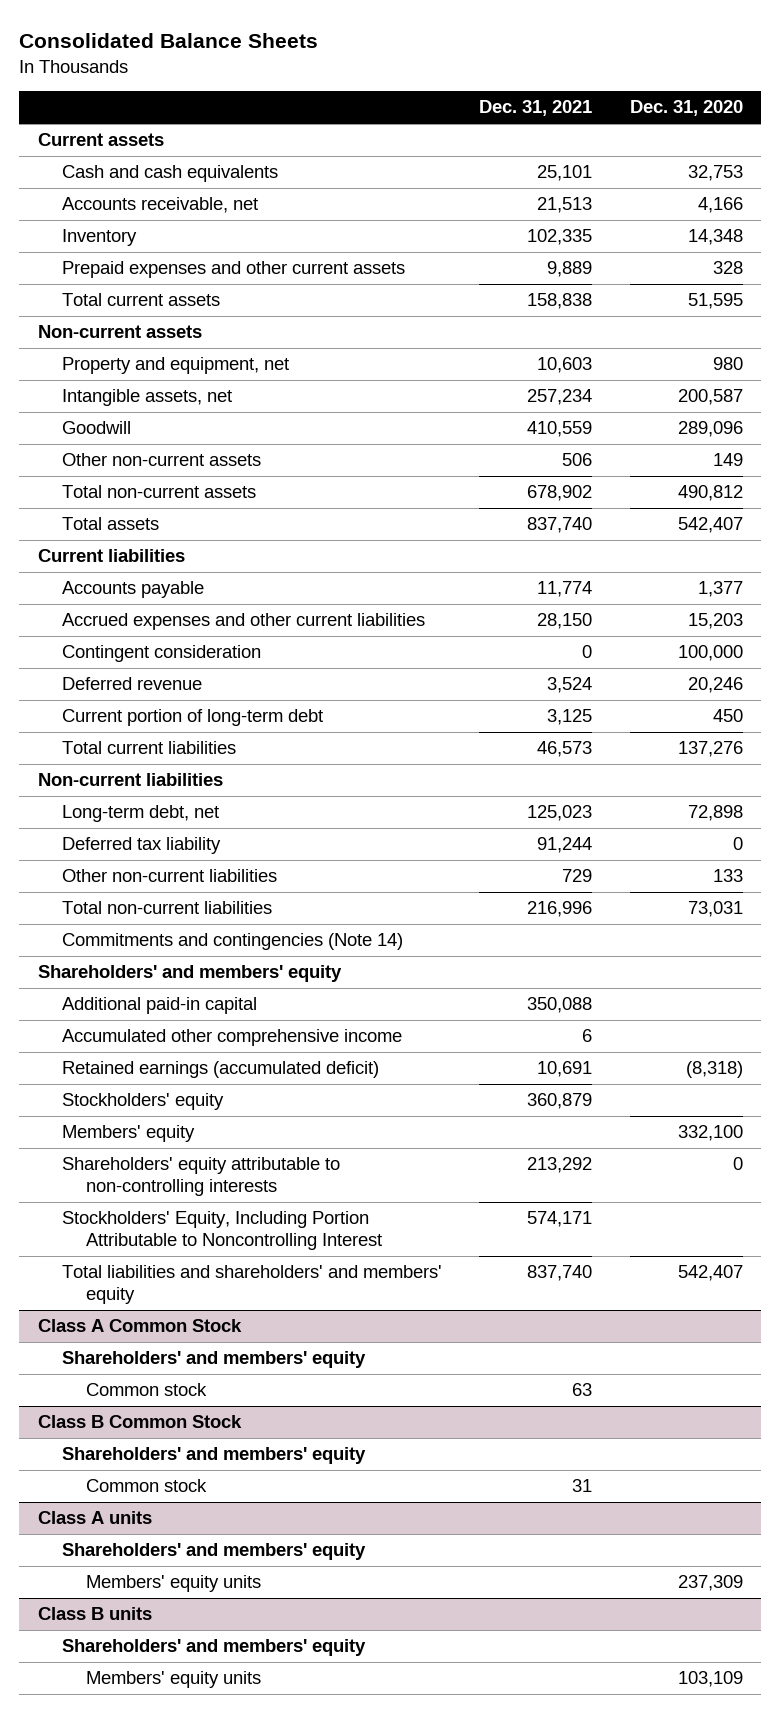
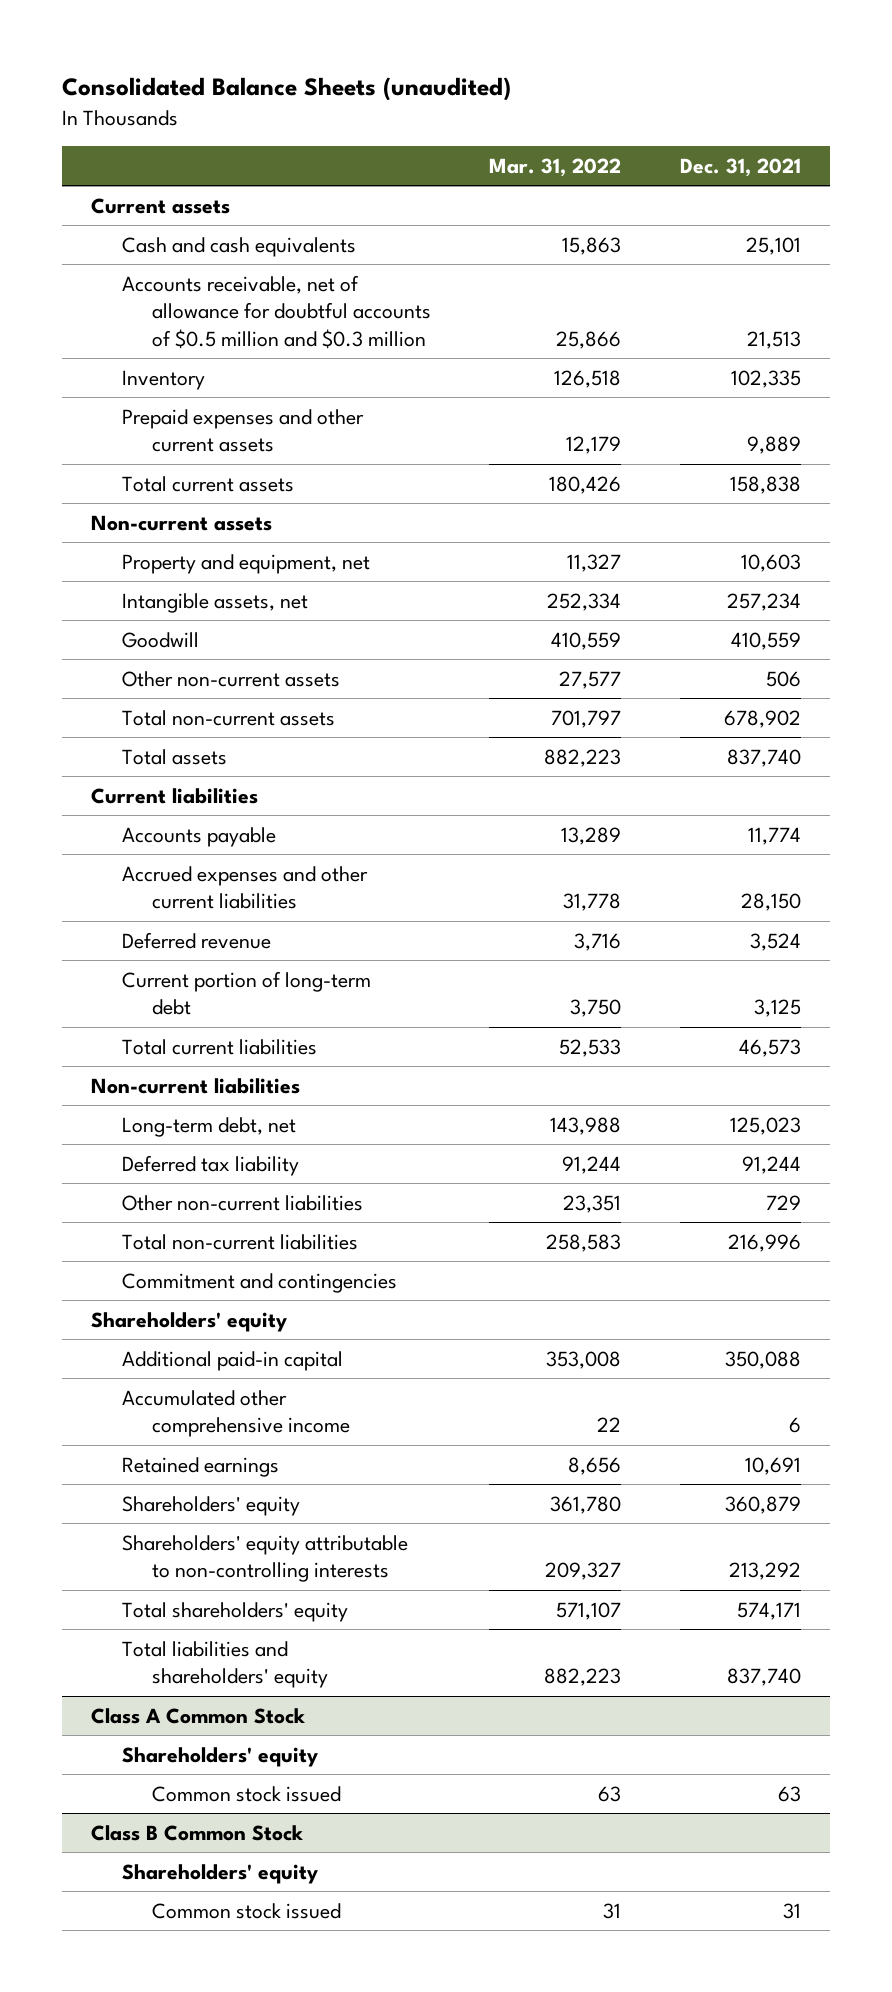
- Consolidated Balance Sheets
+ Consolidated Balance Sheets (unaudited)
- | Dec. 31, 2021 | Dec. 31, 2020
+ | Mar. 31, 2022 | Dec. 31, 2021
- Accounts receivable, net | 21,513 | 4,166
+ Accounts receivable, net of allowance for doubtful accounts of $0.5 million and $0.3 million | 25,866 | 21,513
- Contingent consideration | 0 | 100,000
- Commitments and contingencies (Note 14)
- Shareholders' and members' equity
+ Commitment and contingencies
+ Shareholders' equity
- Retained earnings (accumulated deficit) | 10,691 | (8,318)
- Stockholders' equity | 360,879 |
- Members' equity | | 332,100
+ Retained earnings | 8,656 | 10,691
+ Shareholders' equity | 361,780 | 360,879
- Stockholders' Equity, Including Portion Attributable to Noncontrolling Interest | 574,171 |
- Total liabilities and shareholders' and members' equity | 837,740 | 542,407
+ Total shareholders' equity | 571,107 | 574,171
+ Total liabilities and shareholders' equity | 882,223 | 837,740
@ Class A Common Stock
- Shareholders' and members' equity
- Common stock | 63 |
+ Shareholders' equity
+ Common stock issued | 63 | 63
@ Class B Common Stock
- Shareholders' and members' equity
- Common stock | 31 |
- Class A units
- Shareholders' and members' equity
- Members' equity units | | 237,309
- Class B units
- Shareholders' and members' equity
- Members' equity units | | 103,109
@ Class B Common Stock
+ Shareholders' equity
+ Common stock issued | 31 | 31

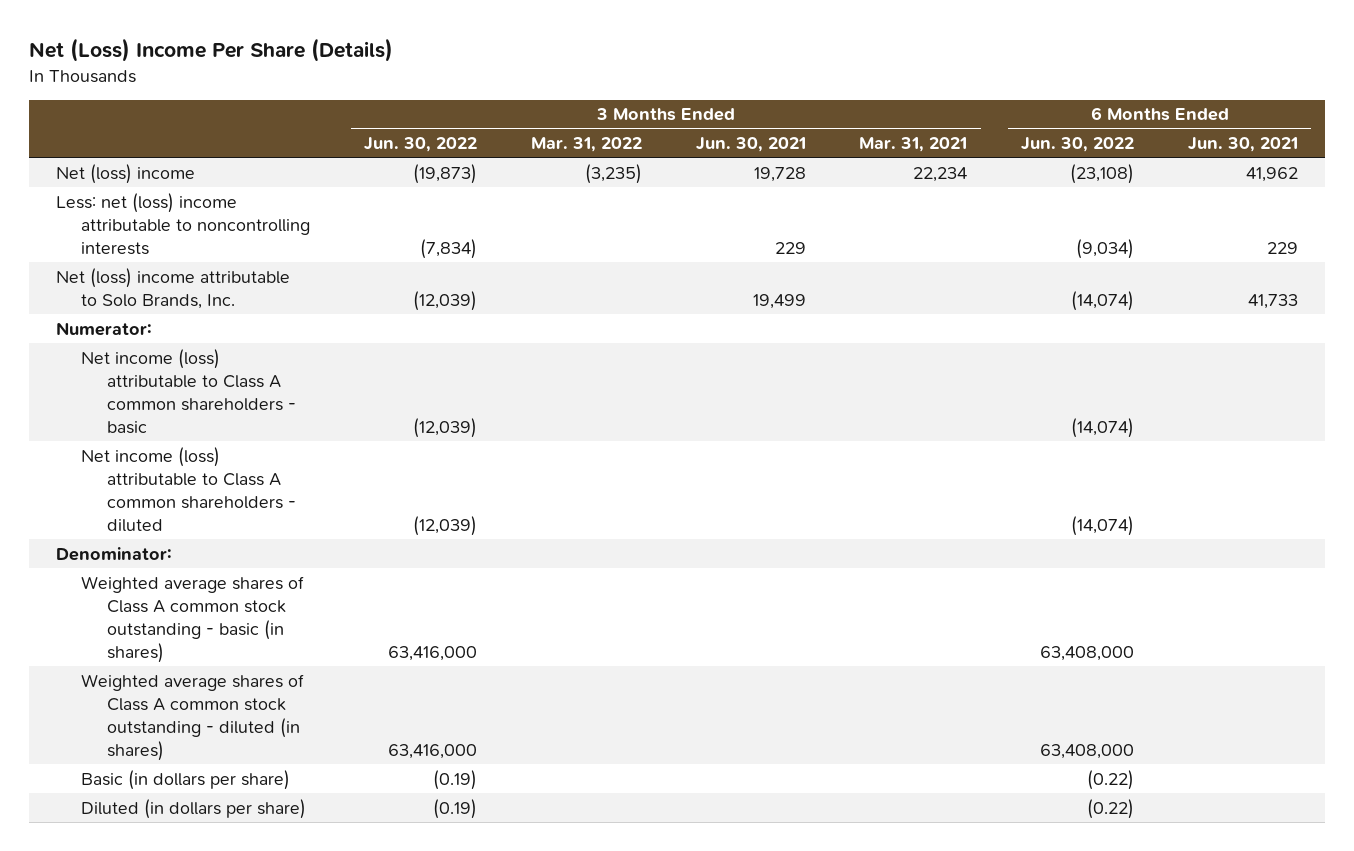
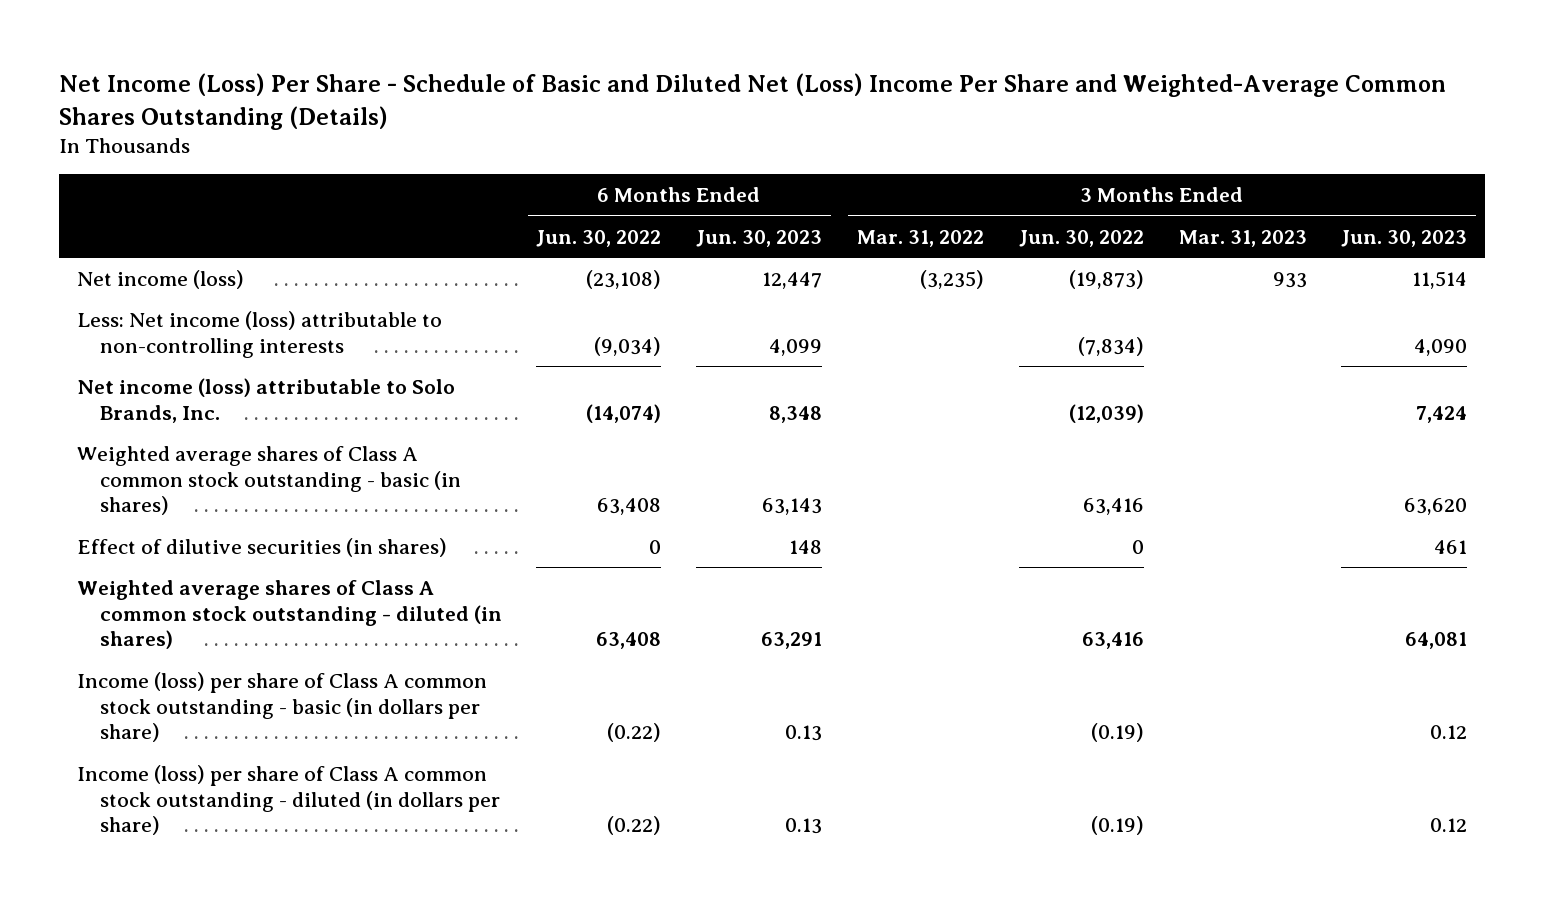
- Net (Loss) Income Per Share (Details)
+ Net Income (Loss) Per Share - Schedule of Basic and Diluted Net (Loss) Income Per Share and Weighted-Average Common Shares Outstanding (Details)
- | 3 Months Ended Jun. 30, 2022 | 3 Months Ended Mar. 31, 2022 | 3 Months Ended Jun. 30, 2021 | 3 Months Ended Mar. 31, 2021 | 6 Months Ended Jun. 30, 2022 | 6 Months Ended Jun. 30, 2021
+ | 6 Months Ended Jun. 30, 2022 | 6 Months Ended Jun. 30, 2023 | 3 Months Ended Mar. 31, 2022 | 3 Months Ended Jun. 30, 2022 | 3 Months Ended Mar. 31, 2023 | 3 Months Ended Jun. 30, 2023
- Net (loss) income | (19,873) | (3,235) | 19,728 | 22,234 | (23,108) | 41,962
- Less: net (loss) income attributable to noncontrolling interests | (7,834) | | 229 | | (9,034) | 229
- Net (loss) income attributable to Solo Brands, Inc. | (12,039) | | 19,499 | | (14,074) | 41,733
- Numerator:
- Net income (loss) attributable to Class A common shareholders - basic | (12,039) | | | | (14,074) |
- Net income (loss) attributable to Class A common shareholders - diluted | (12,039) | | | | (14,074) |
- Denominator:
- Weighted average shares of Class A common stock outstanding - basic (in shares) | 63,416,000 | | | | 63,408,000 |
- Weighted average shares of Class A common stock outstanding - diluted (in shares) | 63,416,000 | | | | 63,408,000 |
- Basic (in dollars per share) | (0.19) | | | | (0.22) |
- Diluted (in dollars per share) | (0.19) | | | | (0.22) |
+ Net income (loss) | (23,108) | 12,447 | (3,235) | (19,873) | 933 | 11,514
+ Less: Net income (loss) attributable to non-controlling interests | (9,034) | 4,099 | | (7,834) | | 4,090
+ Net income (loss) attributable to Solo Brands, Inc. | (14,074) | 8,348 | | (12,039) | | 7,424
+ Weighted average shares of Class A common stock outstanding - basic (in shares) | 63,408 | 63,143 | | 63,416 | | 63,620
+ Effect of dilutive securities (in shares) | 0 | 148 | | 0 | | 461
+ Weighted average shares of Class A common stock outstanding - diluted (in shares) | 63,408 | 63,291 | | 63,416 | | 64,081
+ Income (loss) per share of Class A common stock outstanding - basic (in dollars per share) | (0.22) | 0.13 | | (0.19) | | 0.12
+ Income (loss) per share of Class A common stock outstanding - diluted (in dollars per share) | (0.22) | 0.13 | | (0.19) | | 0.12

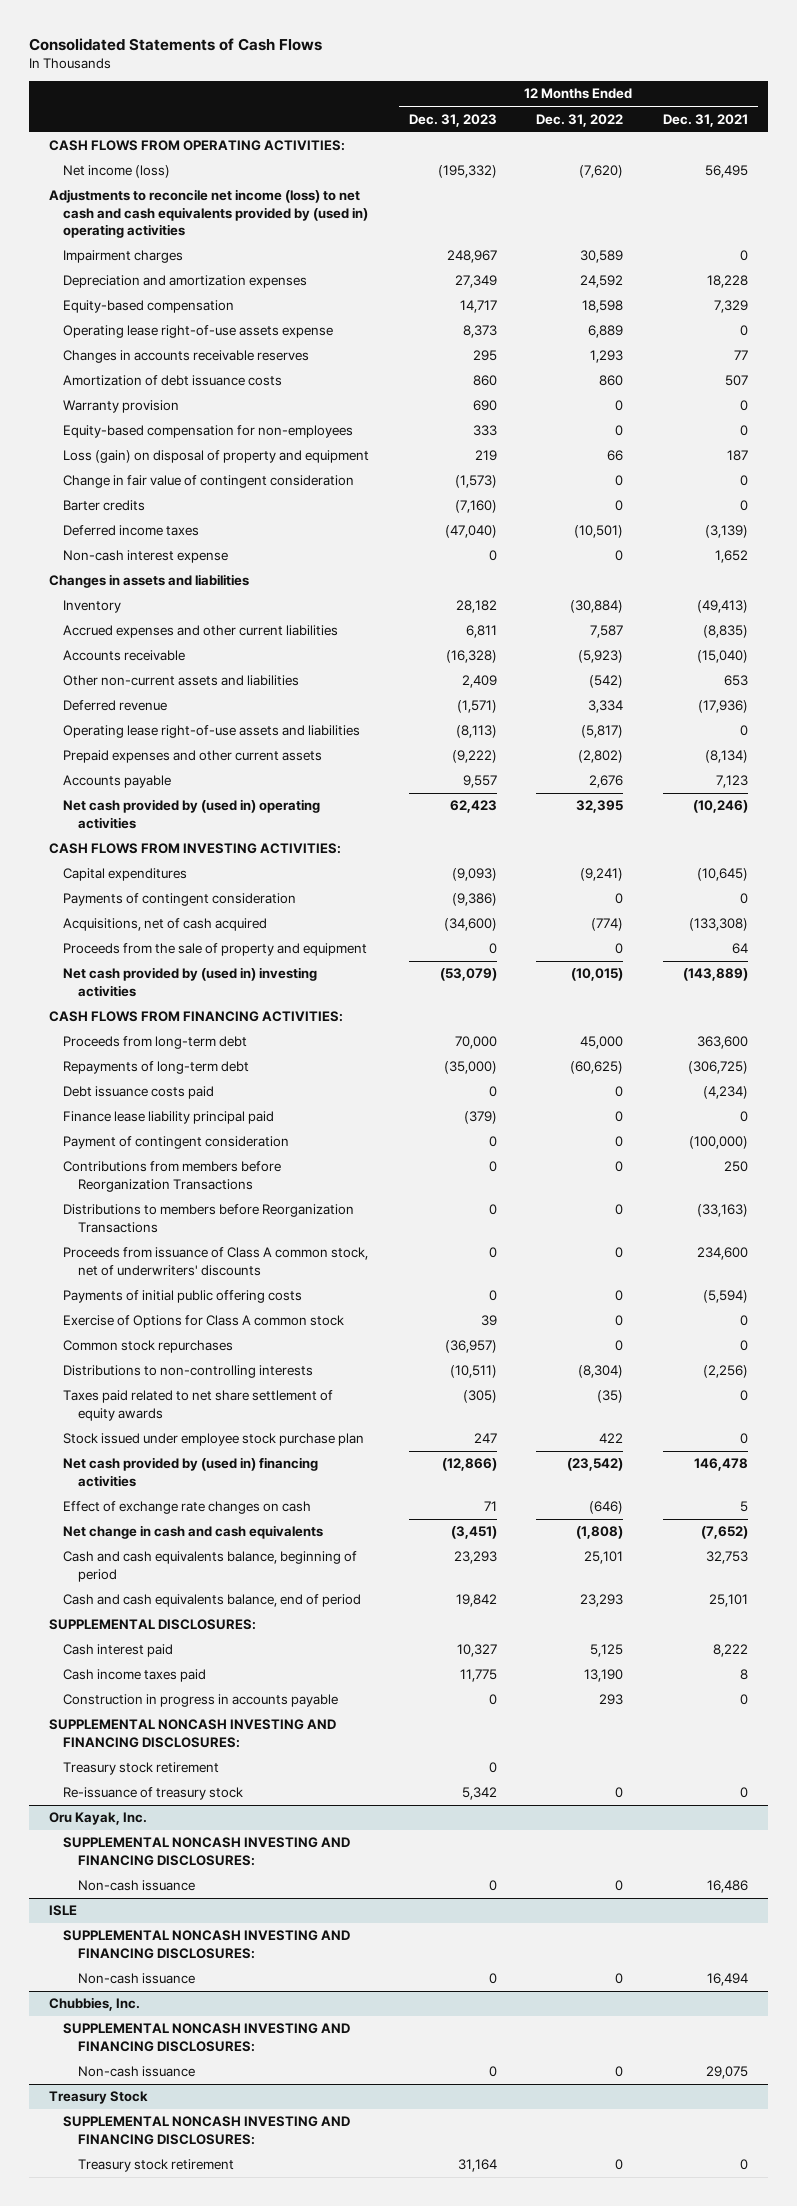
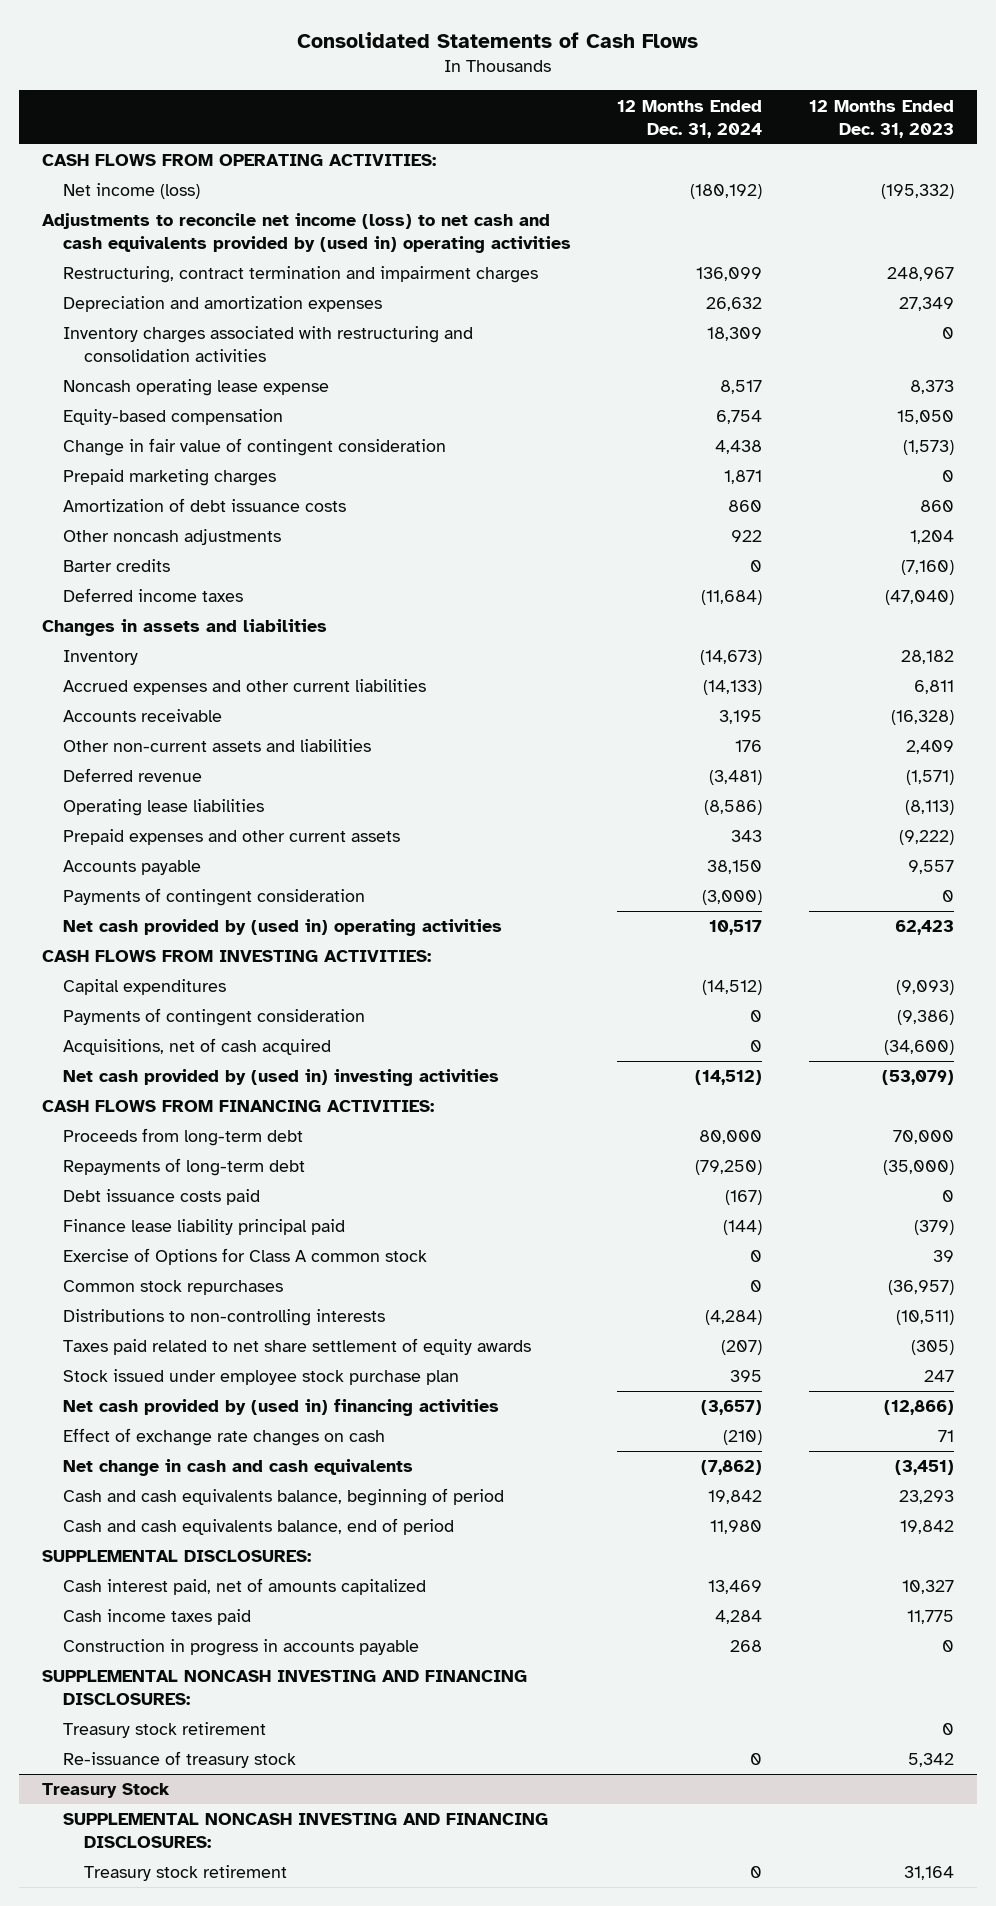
- | 12 Months Ended Dec. 31, 2023 | 12 Months Ended Dec. 31, 2022 | 12 Months Ended Dec. 31, 2021
+ | 12 Months Ended Dec. 31, 2024 | 12 Months Ended Dec. 31, 2023
- Impairment charges | 248,967 | 30,589 | 0
+ Restructuring, contract termination and impairment charges | 136,099 | 248,967
- Equity-based compensation | 14,717 | 18,598 | 7,329
- Operating lease right-of-use assets expense | 8,373 | 6,889 | 0
- Changes in accounts receivable reserves | 295 | 1,293 | 77
- Warranty provision | 690 | 0 | 0
- Equity-based compensation for non-employees | 333 | 0 | 0
- Loss (gain) on disposal of property and equipment | 219 | 66 | 187
+ Inventory charges associated with restructuring and consolidation activities | 18,309 | 0
+ Noncash operating lease expense | 8,517 | 8,373
+ Equity-based compensation | 6,754 | 15,050
+ Prepaid marketing charges | 1,871 | 0
moved down: Amortization of debt issuance costs | 860 | 860
+ Other noncash adjustments | 922 | 1,204
- Non-cash interest expense | 0 | 0 | 1,652
- Operating lease right-of-use assets and liabilities | (8,113) | (5,817) | 0
+ Operating lease liabilities | (8,586) | (8,113)
+ Payments of contingent consideration | (3,000) | 0
- Proceeds from the sale of property and equipment | 0 | 0 | 64
- Payment of contingent consideration | 0 | 0 | (100,000)
- Contributions from members before Reorganization Transactions | 0 | 0 | 250
- Distributions to members before Reorganization Transactions | 0 | 0 | (33,163)
- Proceeds from issuance of Class A common stock, net of underwriters' discounts | 0 | 0 | 234,600
- Payments of initial public offering costs | 0 | 0 | (5,594)
- Cash interest paid | 10,327 | 5,125 | 8,222
+ Cash interest paid, net of amounts capitalized | 13,469 | 10,327
- Oru Kayak, Inc.
- SUPPLEMENTAL NONCASH INVESTING AND FINANCING DISCLOSURES:
- Non-cash issuance | 0 | 0 | 16,486
- ISLE
- SUPPLEMENTAL NONCASH INVESTING AND FINANCING DISCLOSURES:
- Non-cash issuance | 0 | 0 | 16,494
- Chubbies, Inc.
- SUPPLEMENTAL NONCASH INVESTING AND FINANCING DISCLOSURES:
- Non-cash issuance | 0 | 0 | 29,075

